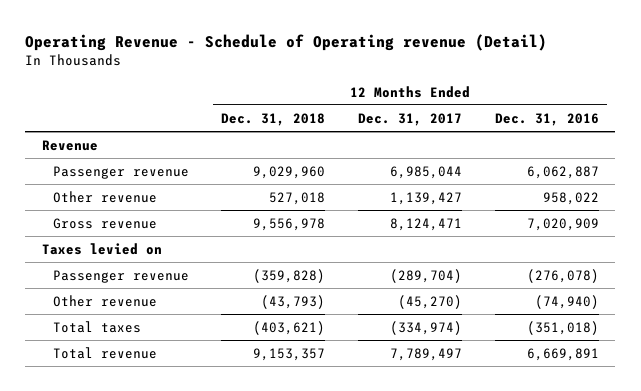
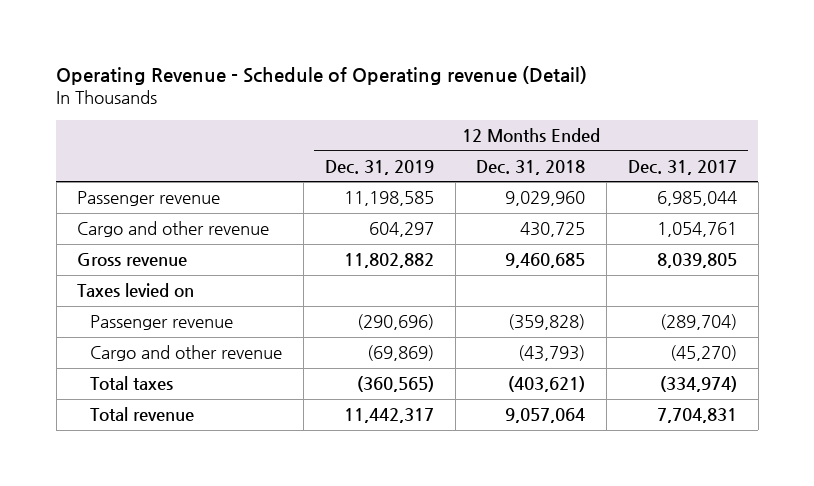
- | 12 Months Ended Dec. 31, 2018 | 12 Months Ended Dec. 31, 2017 | 12 Months Ended Dec. 31, 2016
+ | 12 Months Ended Dec. 31, 2019 | 12 Months Ended Dec. 31, 2018 | 12 Months Ended Dec. 31, 2017
- Revenue
- Other revenue | 527,018 | 1,139,427 | 958,022
- Gross revenue | 9,556,978 | 8,124,471 | 7,020,909
+ Cargo and other revenue | 604,297 | 430,725 | 1,054,761
+ Gross revenue | 11,802,882 | 9,460,685 | 8,039,805
- Other revenue | (43,793) | (45,270) | (74,940)
+ Cargo and other revenue | (69,869) | (43,793) | (45,270)
- Total revenue | 9,153,357 | 7,789,497 | 6,669,891
+ Total revenue | 11,442,317 | 9,057,064 | 7,704,831

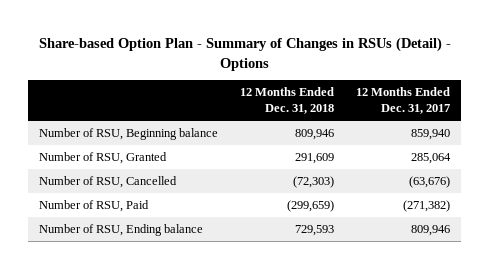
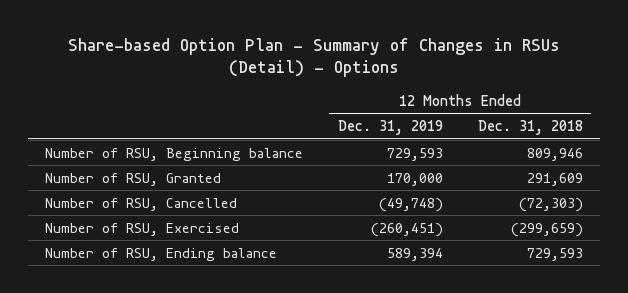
- | 12 Months Ended Dec. 31, 2018 | 12 Months Ended Dec. 31, 2017
+ | 12 Months Ended Dec. 31, 2019 | 12 Months Ended Dec. 31, 2018
- Number of RSU, Paid | (299,659) | (271,382)
+ Number of RSU, Exercised | (260,451) | (299,659)

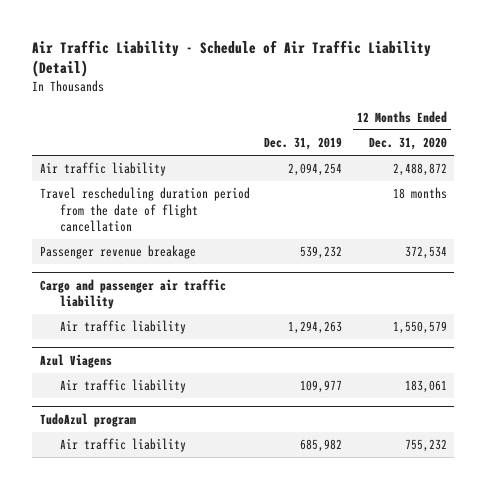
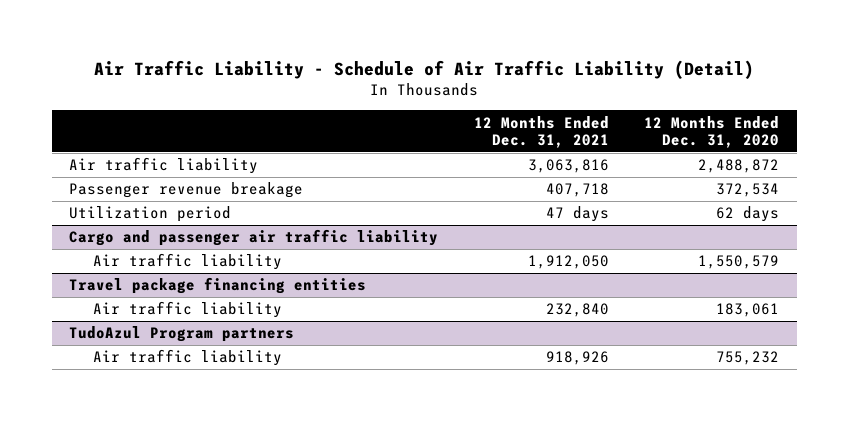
- | Dec. 31, 2019 | 12 Months Ended Dec. 31, 2020
+ | 12 Months Ended Dec. 31, 2021 | 12 Months Ended Dec. 31, 2020
- Travel rescheduling duration period from the date of flight cancellation | | 18 months
+ Utilization period | 47 days | 62 days
- Azul Viagens
+ Travel package financing entities
- TudoAzul program
+ TudoAzul Program partners

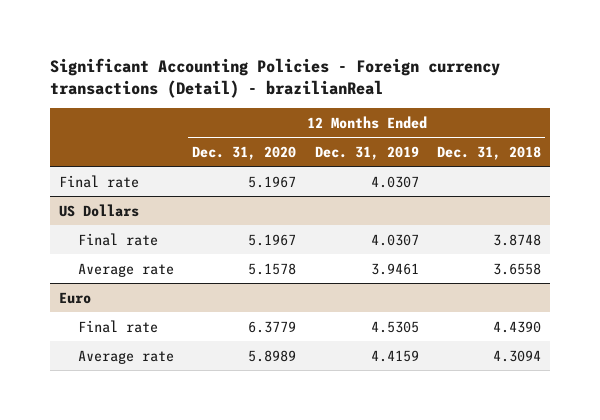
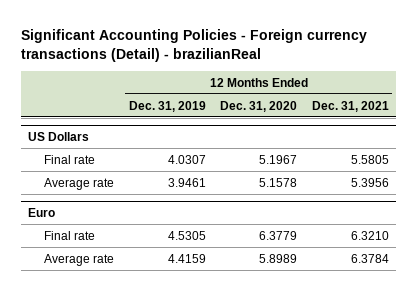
- | 12 Months Ended Dec. 31, 2020 | 12 Months Ended Dec. 31, 2019 | 12 Months Ended Dec. 31, 2018
+ | 12 Months Ended Dec. 31, 2019 | 12 Months Ended Dec. 31, 2020 | 12 Months Ended Dec. 31, 2021
- Final rate | 5.1967 | 4.0307 |

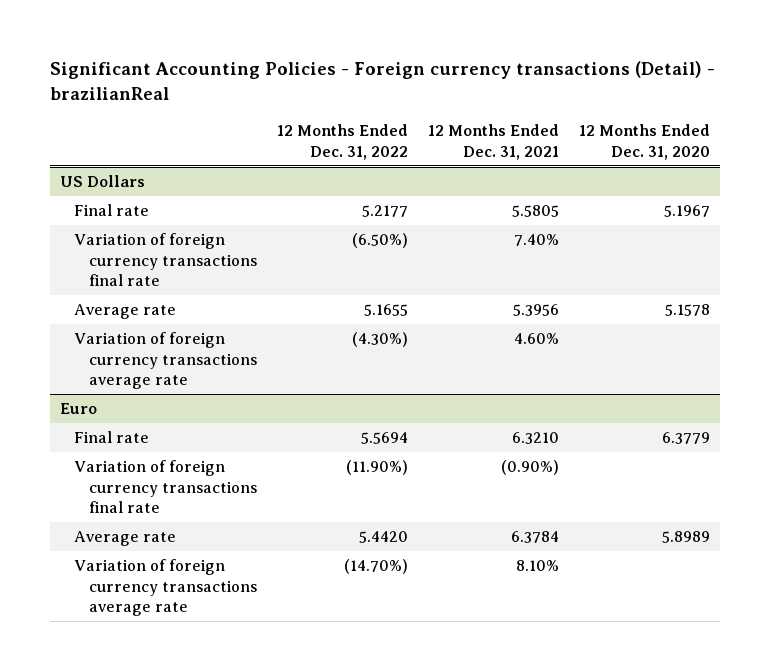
- | 12 Months Ended Dec. 31, 2019 | 12 Months Ended Dec. 31, 2020 | 12 Months Ended Dec. 31, 2021
+ | 12 Months Ended Dec. 31, 2022 | 12 Months Ended Dec. 31, 2021 | 12 Months Ended Dec. 31, 2020
@ US Dollars
+ Variation of foreign currency transactions final rate | (6.50%) | 7.40% |
+ Variation of foreign currency transactions average rate | (4.30%) | 4.60% |
@ Euro
+ Variation of foreign currency transactions final rate | (11.90%) | (0.90%) |
+ Variation of foreign currency transactions average rate | (14.70%) | 8.10% |

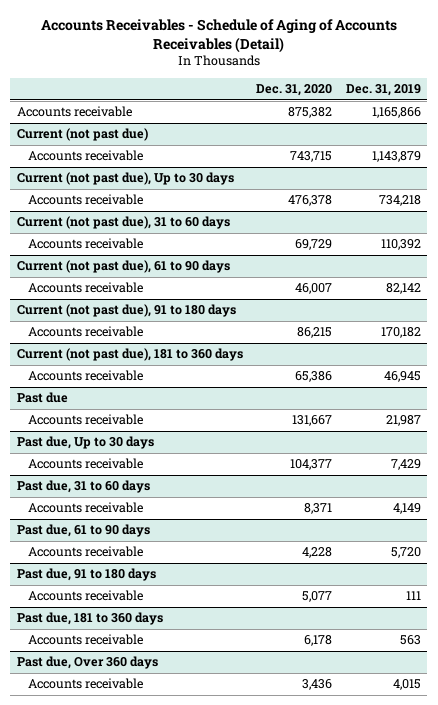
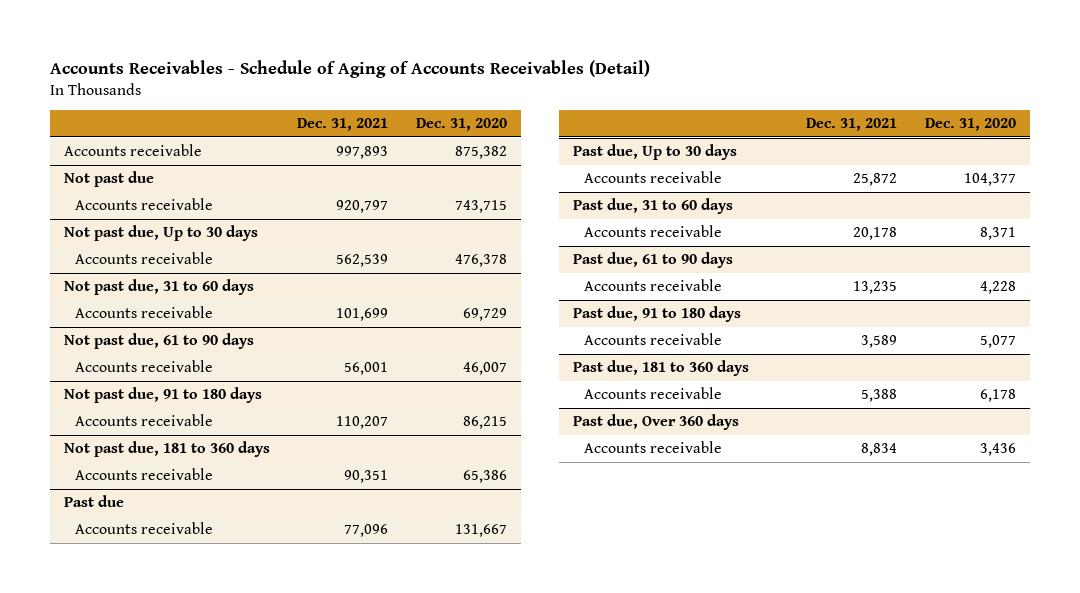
- | Dec. 31, 2020 | Dec. 31, 2019
+ | Dec. 31, 2021 | Dec. 31, 2020
- Current (not past due)
+ Not past due
- Current (not past due), Up to 30 days
+ Not past due, Up to 30 days
- Current (not past due), 31 to 60 days
+ Not past due, 31 to 60 days
- Current (not past due), 61 to 90 days
+ Not past due, 61 to 90 days
- Current (not past due), 91 to 180 days
+ Not past due, 91 to 180 days
- Current (not past due), 181 to 360 days
+ Not past due, 181 to 360 days

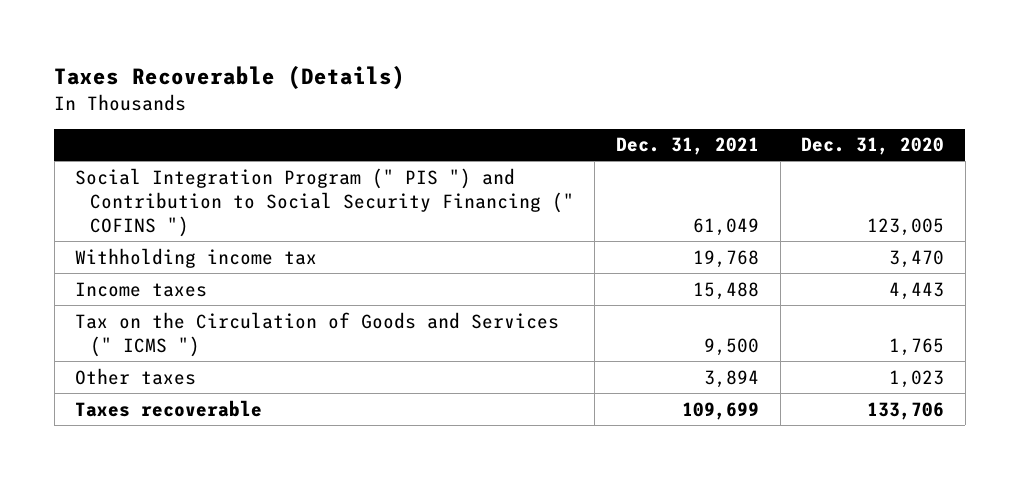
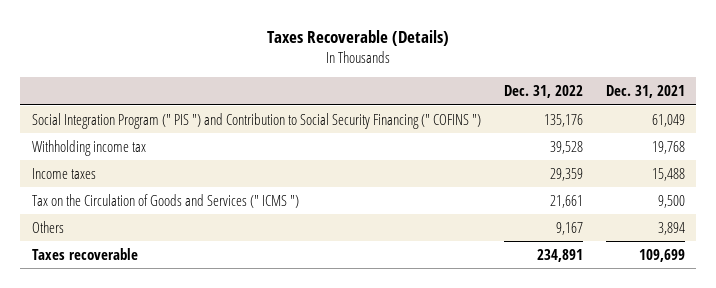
- | Dec. 31, 2021 | Dec. 31, 2020
+ | Dec. 31, 2022 | Dec. 31, 2021
- Other taxes | 3,894 | 1,023
+ Others | 9,167 | 3,894

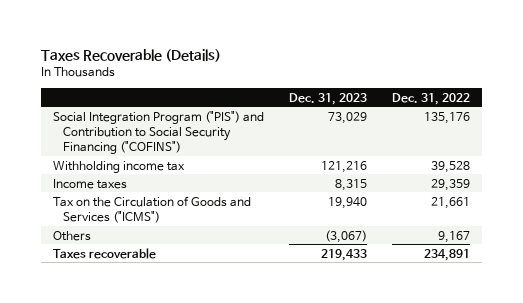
- | Dec. 31, 2022 | Dec. 31, 2021
+ | Dec. 31, 2023 | Dec. 31, 2022
- Social Integration Program (" PIS ") and Contribution to Social Security Financing (" COFINS ") | 135,176 | 61,049
+ Social Integration Program ("PIS") and Contribution to Social Security Financing ("COFINS") | 73,029 | 135,176
- Tax on the Circulation of Goods and Services (" ICMS ") | 21,661 | 9,500
+ Tax on the Circulation of Goods and Services ("ICMS") | 19,940 | 21,661

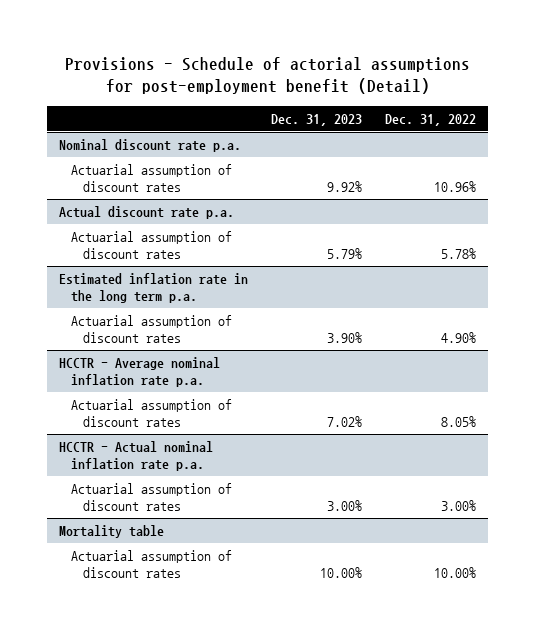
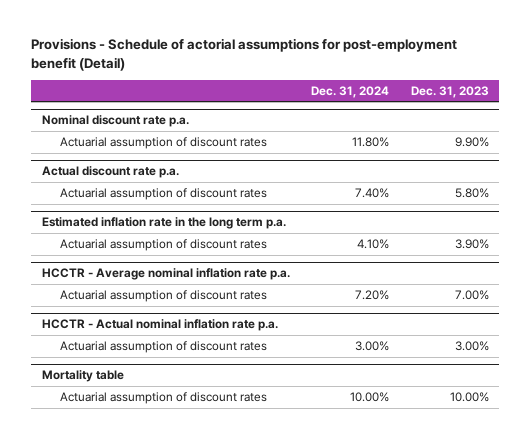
- | Dec. 31, 2023 | Dec. 31, 2022
+ | Dec. 31, 2024 | Dec. 31, 2023
@ Nominal discount rate p.a.
- Actuarial assumption of discount rates | 9.92% | 10.96%
+ Actuarial assumption of discount rates | 11.80% | 9.90%
@ Actual discount rate p.a.
- Actuarial assumption of discount rates | 5.79% | 5.78%
+ Actuarial assumption of discount rates | 7.40% | 5.80%
@ HCCTR - Average nominal inflation rate p.a.
- Actuarial assumption of discount rates | 7.02% | 8.05%
+ Actuarial assumption of discount rates | 7.20% | 7.00%

